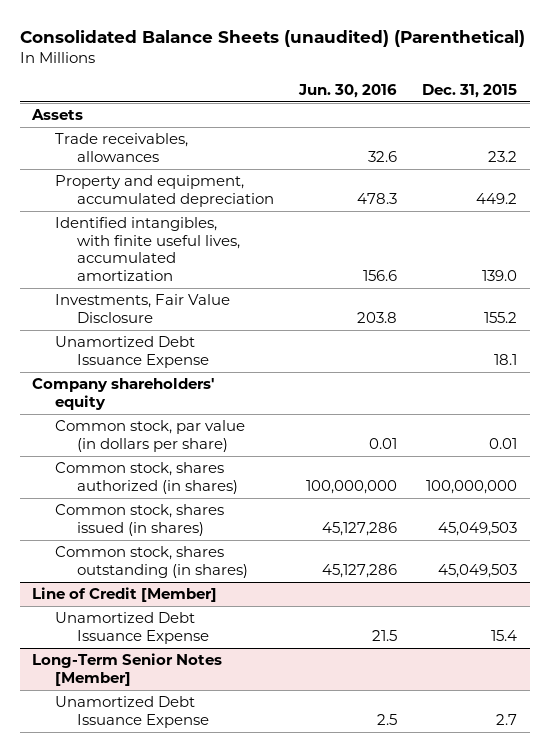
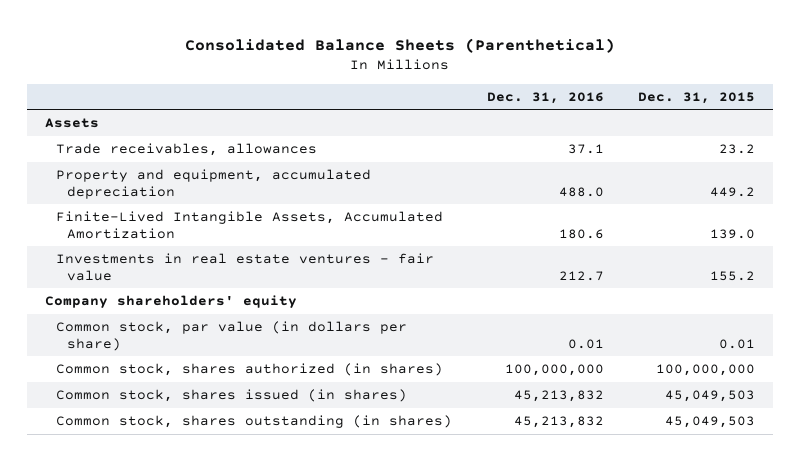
- Consolidated Balance Sheets (unaudited) (Parenthetical)
+ Consolidated Balance Sheets (Parenthetical)
- | Jun. 30, 2016 | Dec. 31, 2015
+ | Dec. 31, 2016 | Dec. 31, 2015
- Identified intangibles, with finite useful lives, accumulated amortization | 156.6 | 139.0
- Investments, Fair Value Disclosure | 203.8 | 155.2
- Unamortized Debt Issuance Expense | | 18.1
+ Finite-Lived Intangible Assets, Accumulated Amortization | 180.6 | 139.0
+ Investments in real estate ventures - fair value | 212.7 | 155.2
- Line of Credit [Member]
- Unamortized Debt Issuance Expense | 21.5 | 15.4
- Long-Term Senior Notes [Member]
- Unamortized Debt Issuance Expense | 2.5 | 2.7

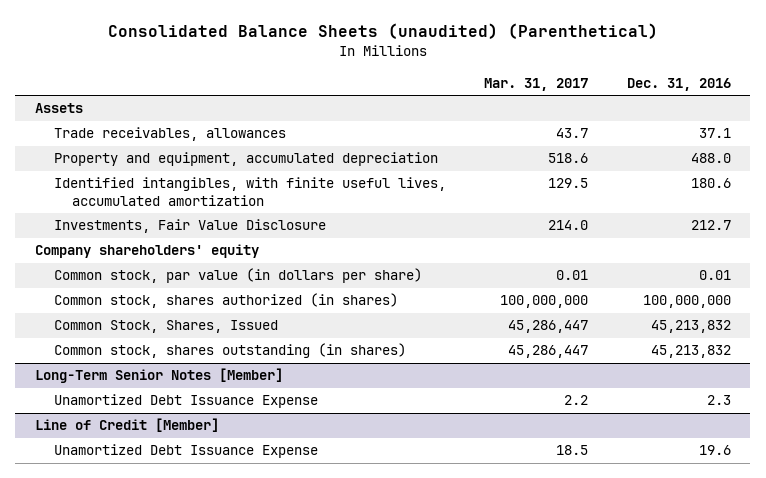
- Consolidated Balance Sheets (Parenthetical)
+ Consolidated Balance Sheets (unaudited) (Parenthetical)
- | Dec. 31, 2016 | Dec. 31, 2015
+ | Mar. 31, 2017 | Dec. 31, 2016
- Finite-Lived Intangible Assets, Accumulated Amortization | 180.6 | 139.0
- Investments in real estate ventures - fair value | 212.7 | 155.2
+ Identified intangibles, with finite useful lives, accumulated amortization | 129.5 | 180.6
+ Investments, Fair Value Disclosure | 214.0 | 212.7
- Common stock, shares issued (in shares) | 45,213,832 | 45,049,503
+ Common Stock, Shares, Issued | 45,286,447 | 45,213,832
+ Long-Term Senior Notes [Member]
+ Unamortized Debt Issuance Expense | 2.2 | 2.3
+ Line of Credit [Member]
+ Unamortized Debt Issuance Expense | 18.5 | 19.6

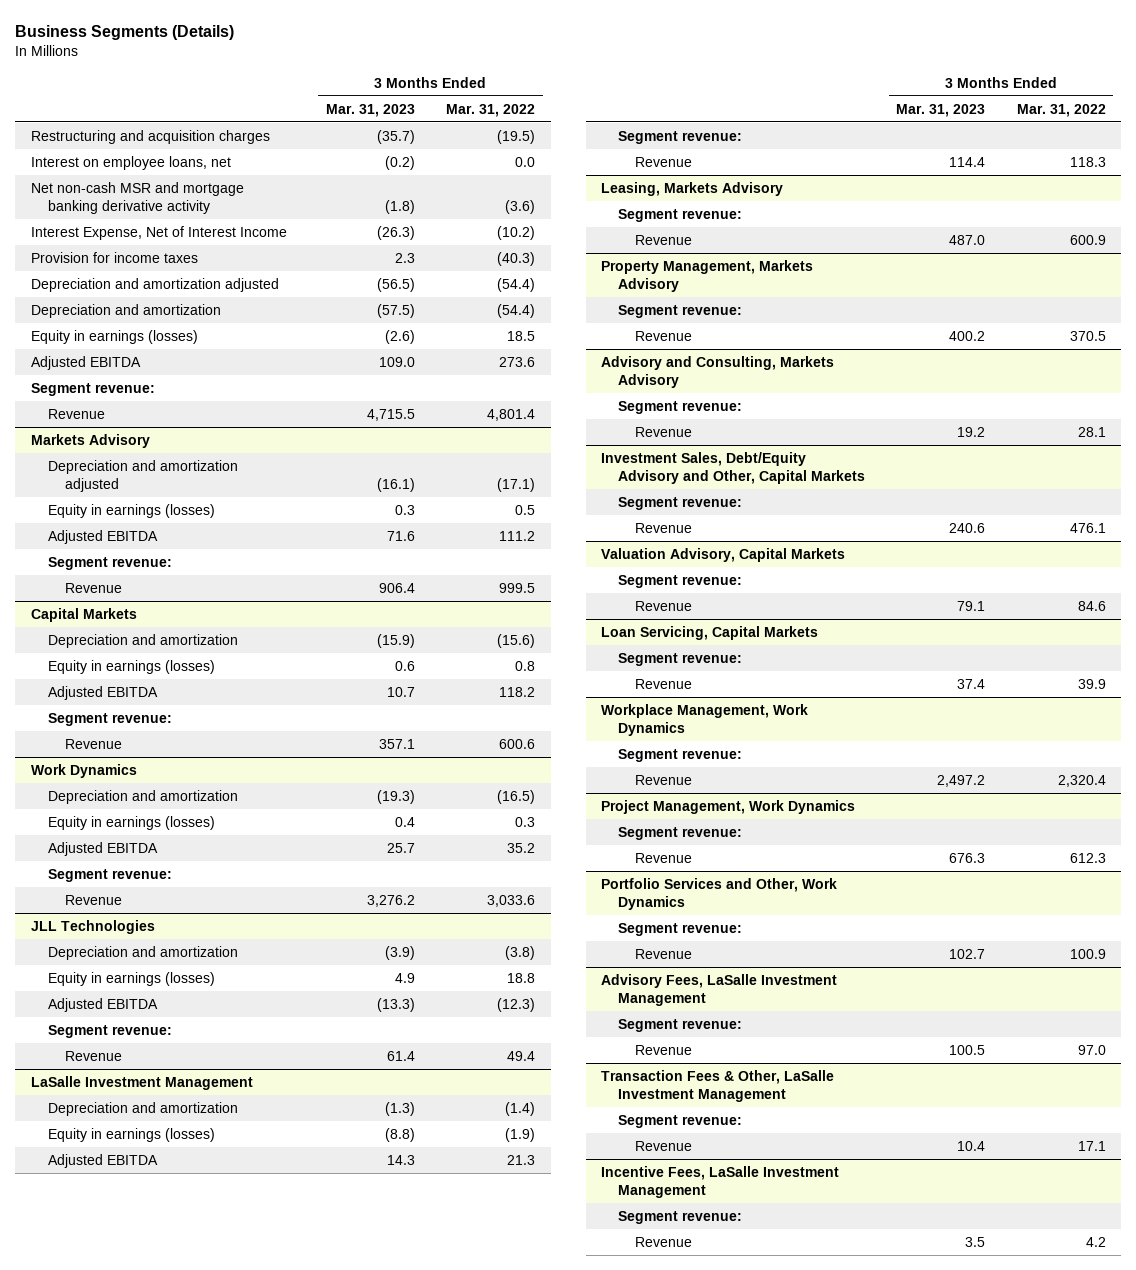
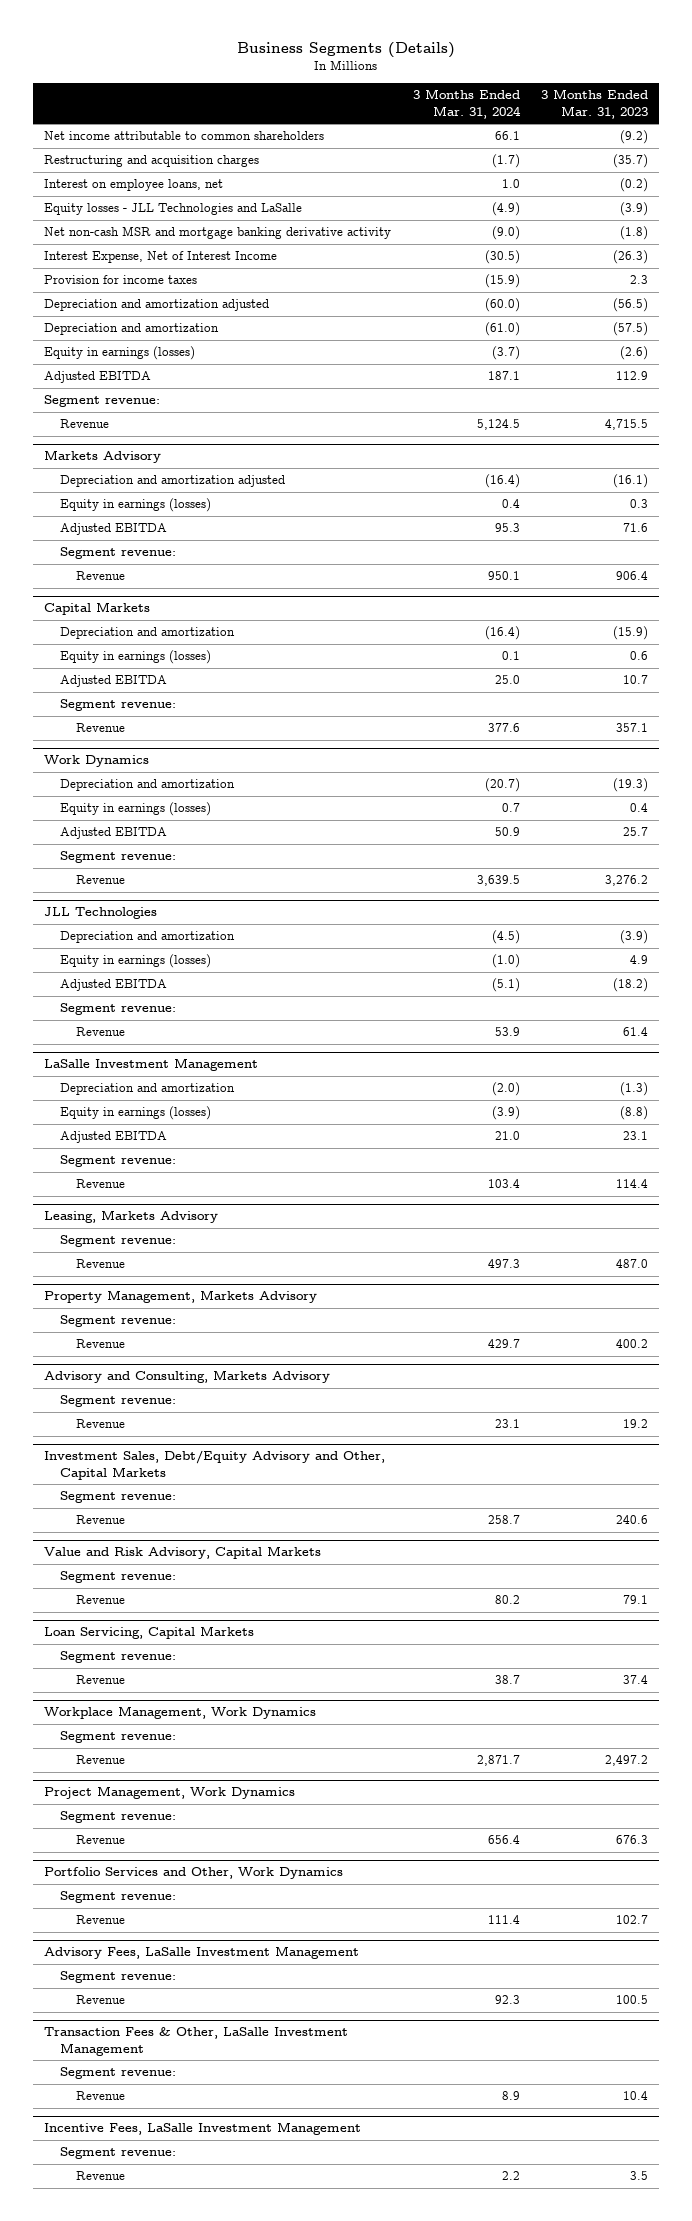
- | 3 Months Ended Mar. 31, 2023 | 3 Months Ended Mar. 31, 2022
+ | 3 Months Ended Mar. 31, 2024 | 3 Months Ended Mar. 31, 2023
+ Net income attributable to common shareholders | 66.1 | (9.2)
+ Equity losses - JLL Technologies and LaSalle | (4.9) | (3.9)
- Adjusted EBITDA | 109.0 | 273.6
+ Adjusted EBITDA | 187.1 | 112.9
@ JLL Technologies
- Adjusted EBITDA | (13.3) | (12.3)
+ Adjusted EBITDA | (5.1) | (18.2)
@ LaSalle Investment Management
- Adjusted EBITDA | 14.3 | 21.3
+ Adjusted EBITDA | 21.0 | 23.1
- Valuation Advisory, Capital Markets
+ Value and Risk Advisory, Capital Markets

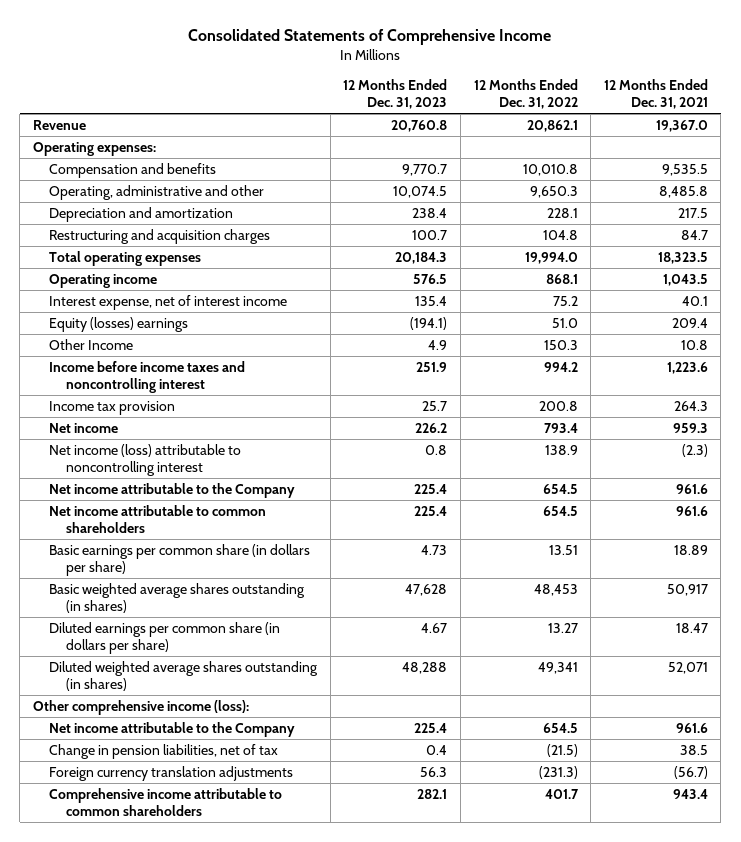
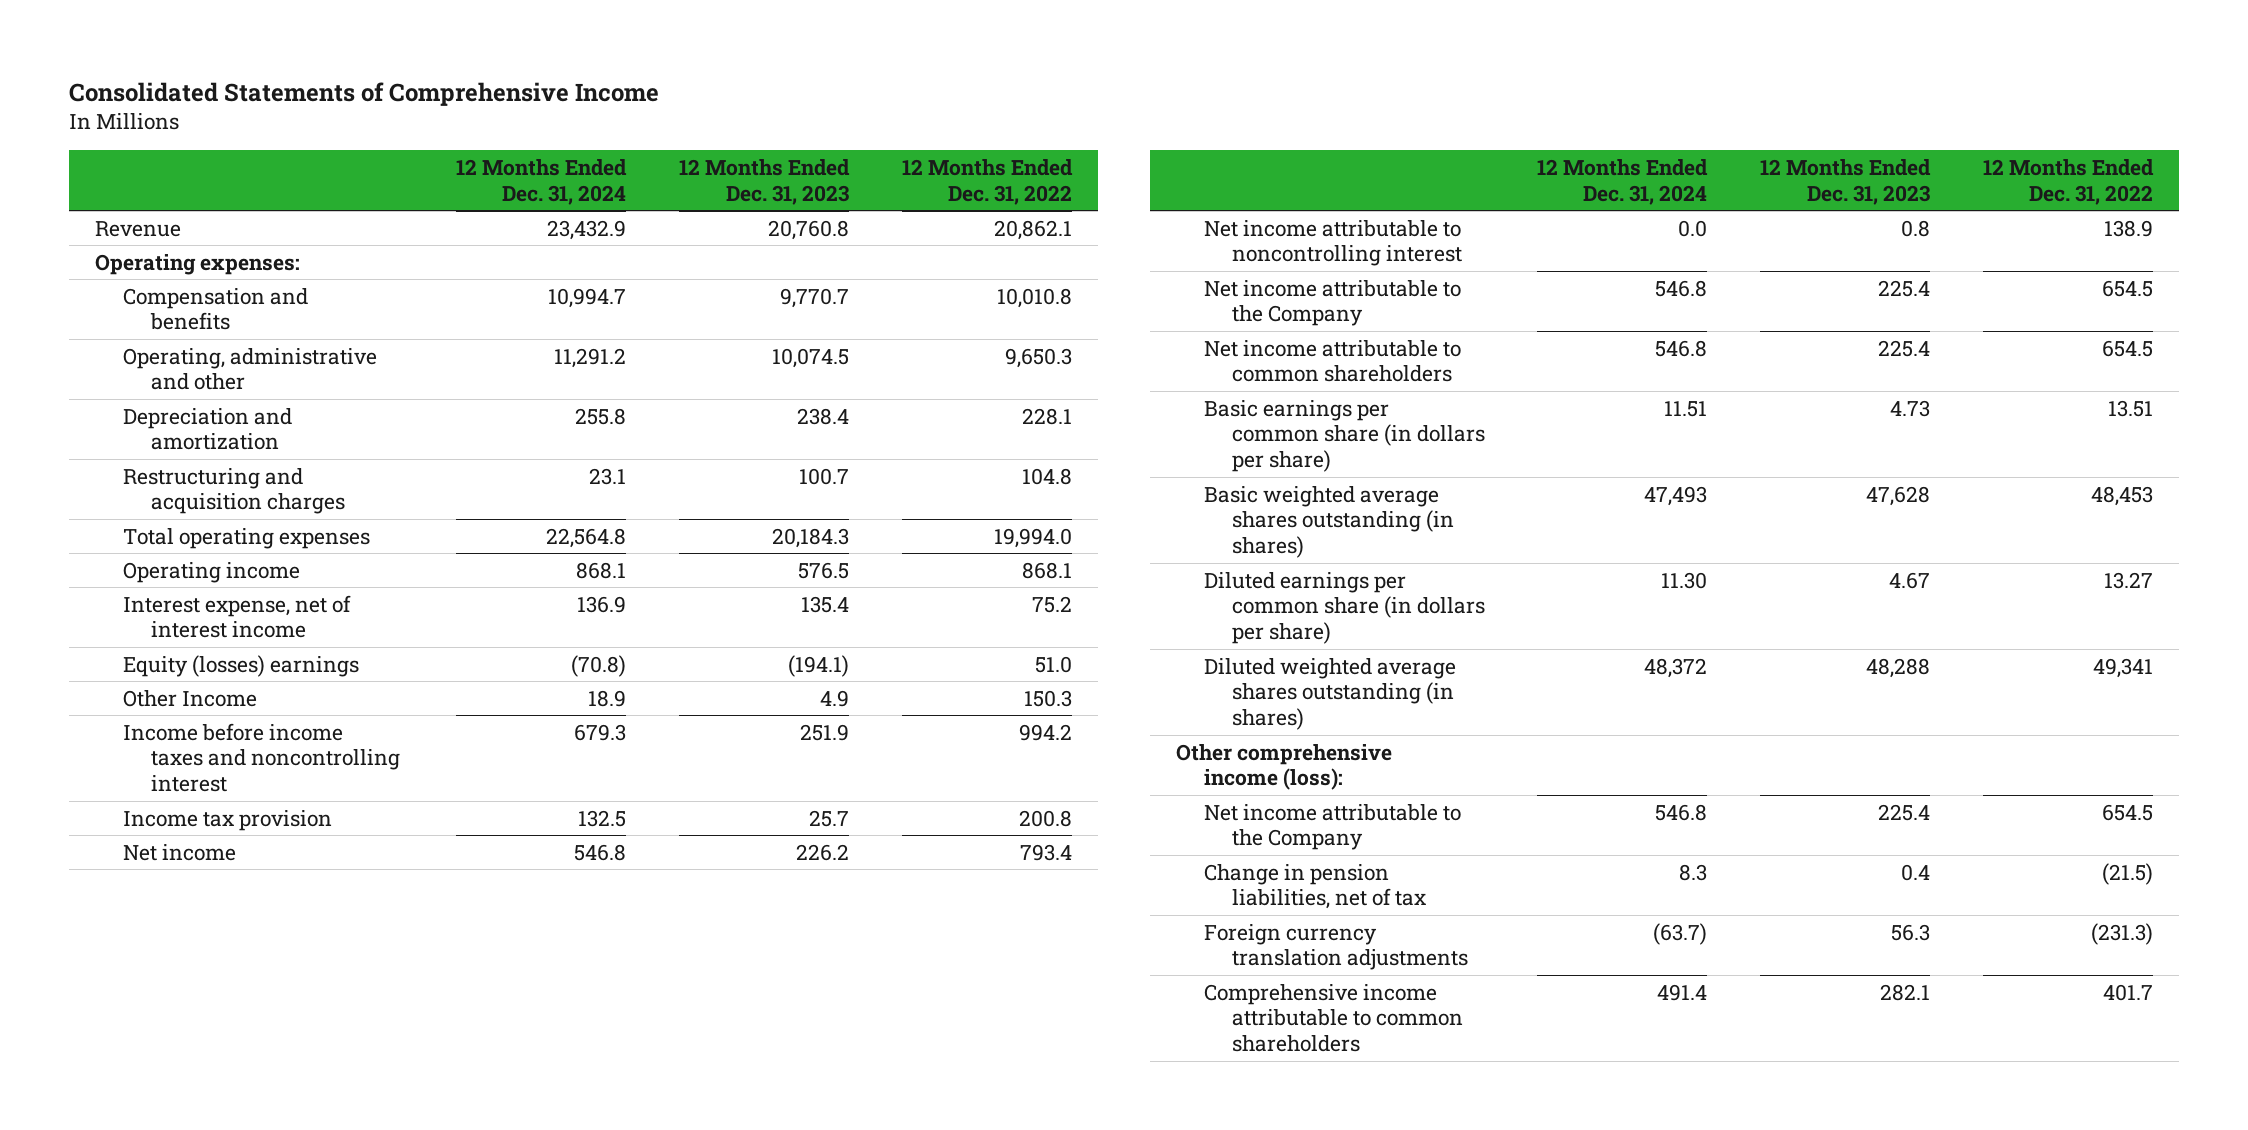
- | 12 Months Ended Dec. 31, 2023 | 12 Months Ended Dec. 31, 2022 | 12 Months Ended Dec. 31, 2021
+ | 12 Months Ended Dec. 31, 2024 | 12 Months Ended Dec. 31, 2023 | 12 Months Ended Dec. 31, 2022
- Net income (loss) attributable to noncontrolling interest | 0.8 | 138.9 | (2.3)
+ Net income attributable to noncontrolling interest | 0.0 | 0.8 | 138.9

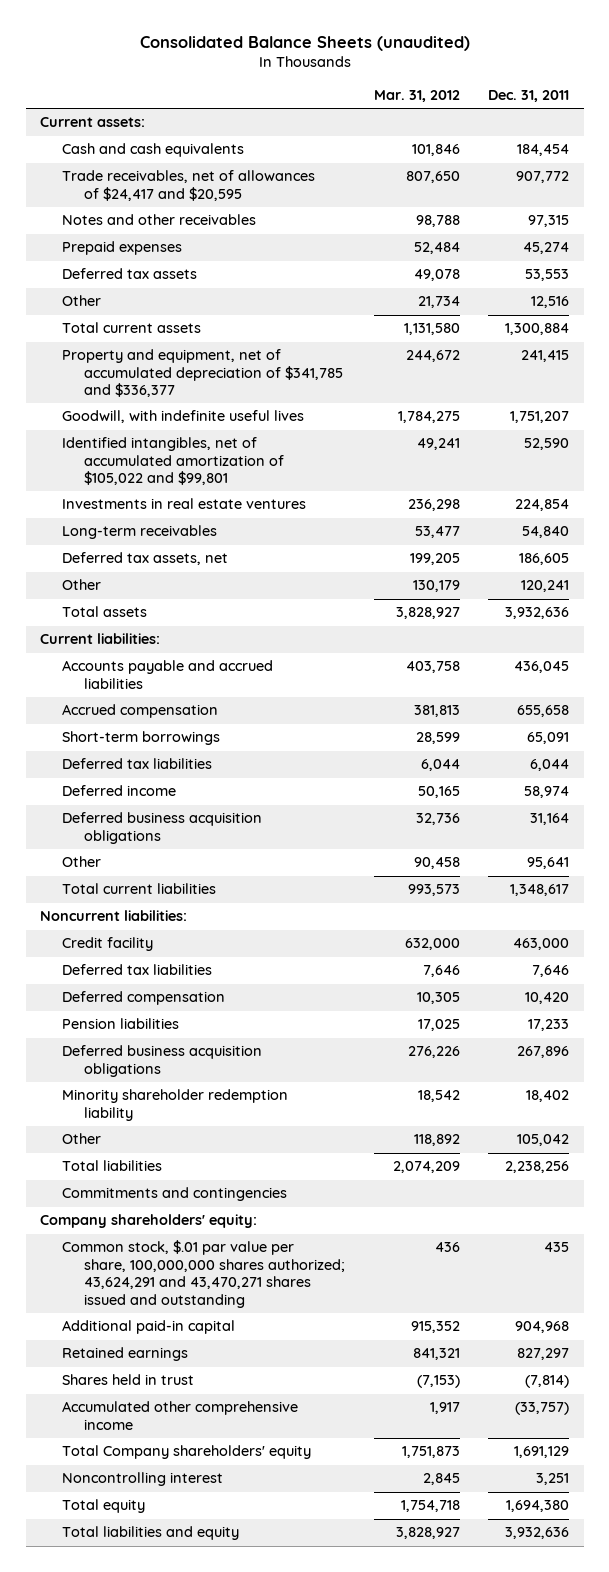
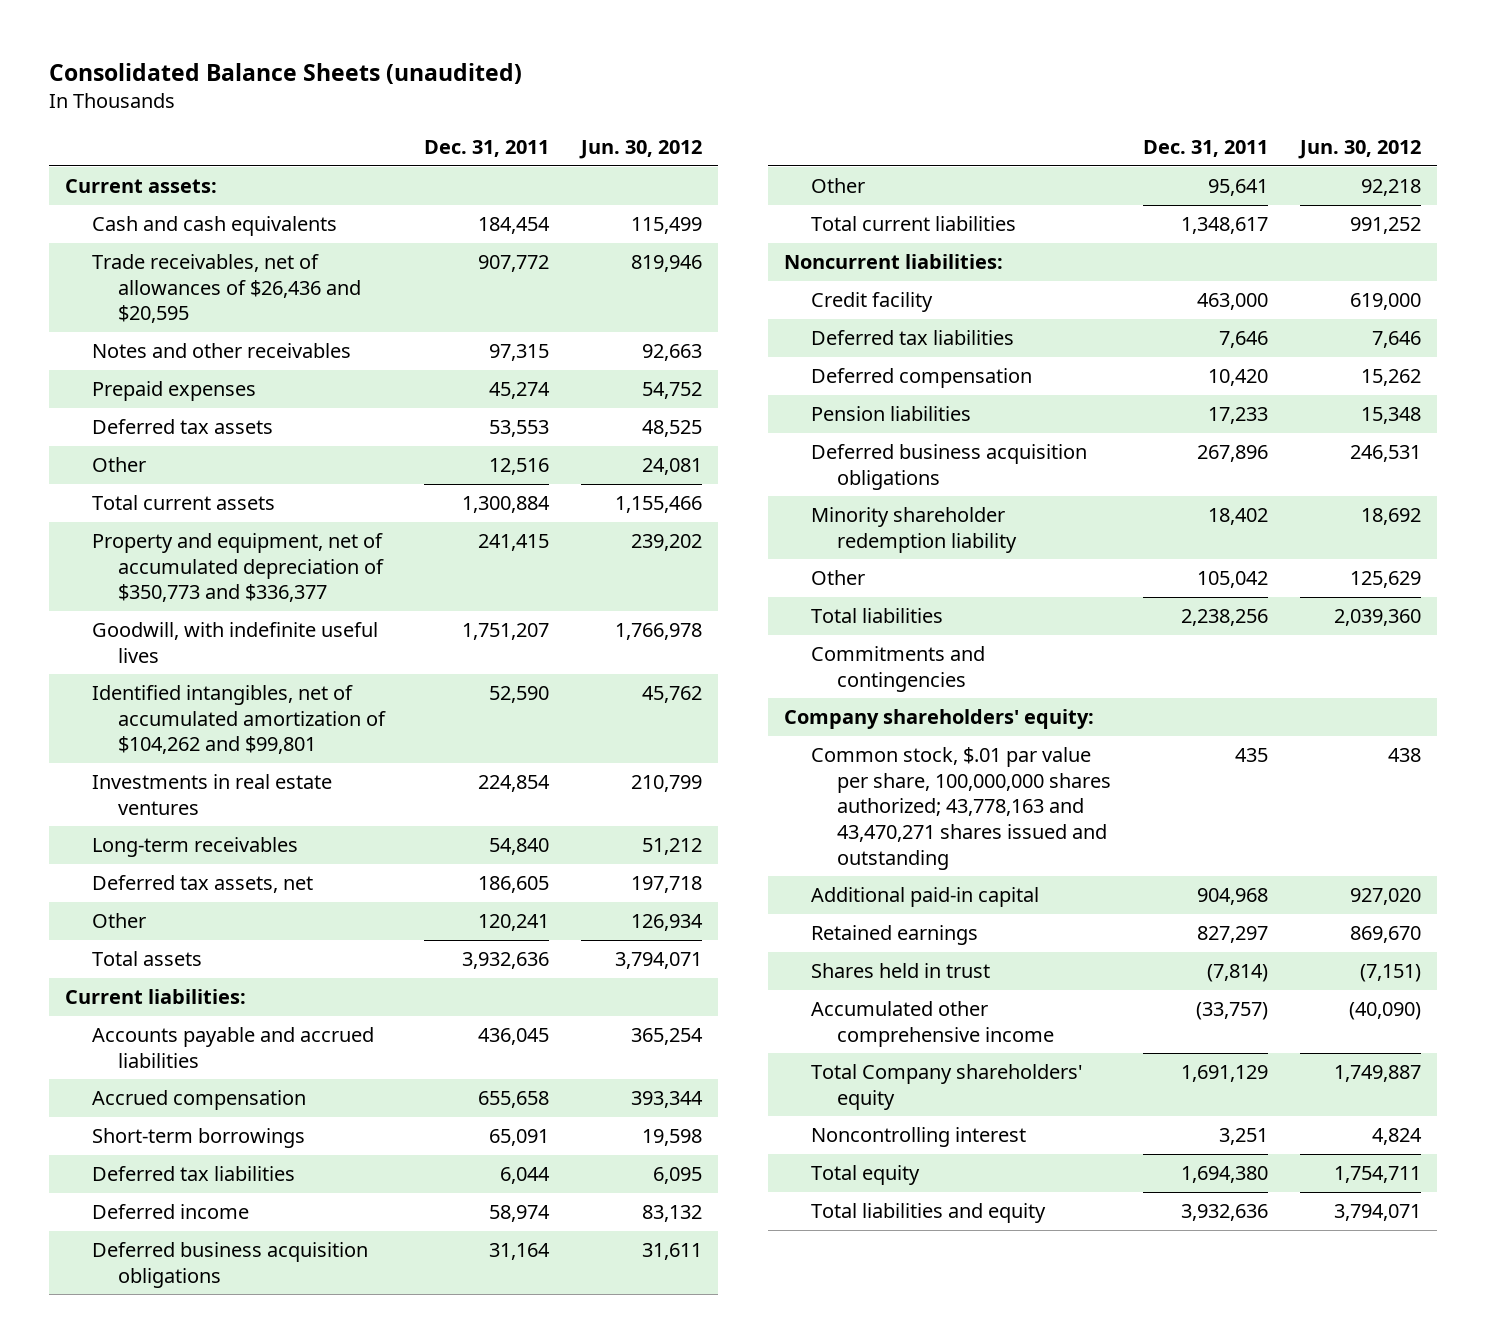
- | Mar. 31, 2012 | Dec. 31, 2011
+ | Dec. 31, 2011 | Jun. 30, 2012
- Trade receivables, net of allowances of $24,417 and $20,595 | 807,650 | 907,772
+ Trade receivables, net of allowances of $26,436 and $20,595 | 907,772 | 819,946
- Property and equipment, net of accumulated depreciation of $341,785 and $336,377 | 244,672 | 241,415
+ Property and equipment, net of accumulated depreciation of $350,773 and $336,377 | 241,415 | 239,202
- Identified intangibles, net of accumulated amortization of $105,022 and $99,801 | 49,241 | 52,590
+ Identified intangibles, net of accumulated amortization of $104,262 and $99,801 | 52,590 | 45,762
- Common stock, $.01 par value per share, 100,000,000 shares authorized; 43,624,291 and 43,470,271 shares issued and outstanding | 436 | 435
+ Common stock, $.01 par value per share, 100,000,000 shares authorized; 43,778,163 and 43,470,271 shares issued and outstanding | 435 | 438

